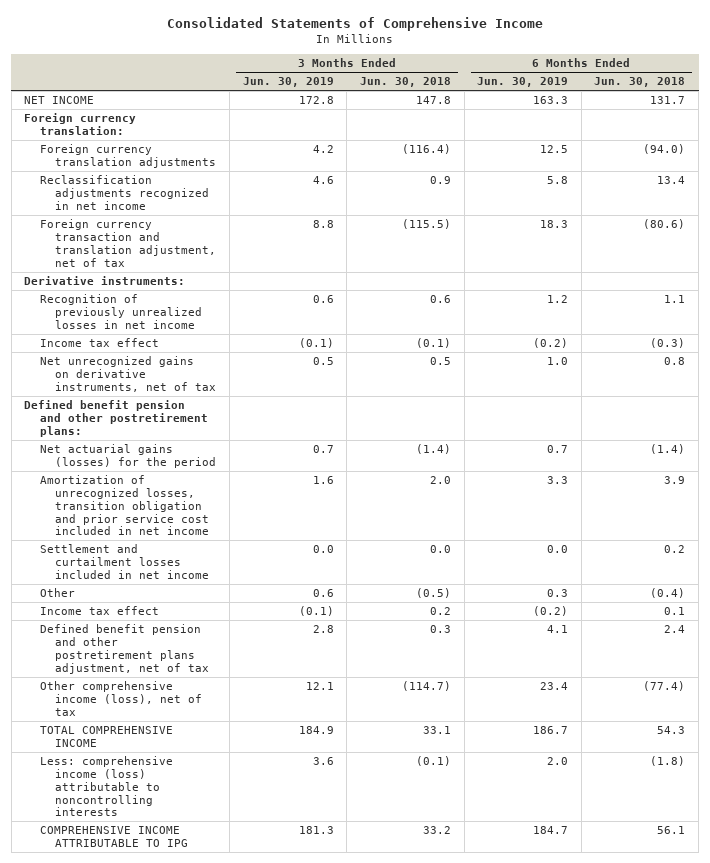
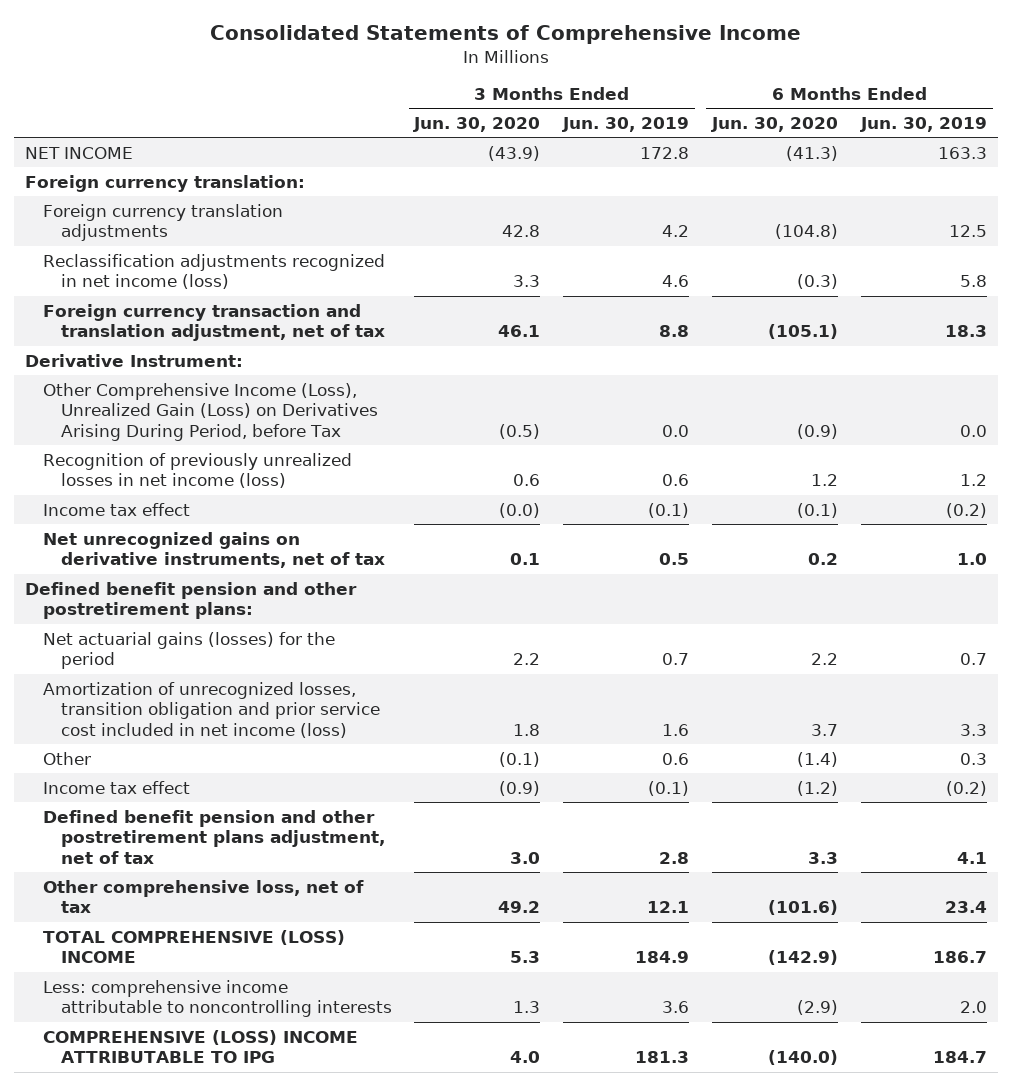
- | 3 Months Ended Jun. 30, 2019 | 3 Months Ended Jun. 30, 2018 | 6 Months Ended Jun. 30, 2019 | 6 Months Ended Jun. 30, 2018
+ | 3 Months Ended Jun. 30, 2020 | 3 Months Ended Jun. 30, 2019 | 6 Months Ended Jun. 30, 2020 | 6 Months Ended Jun. 30, 2019
- Reclassification adjustments recognized in net income | 4.6 | 0.9 | 5.8 | 13.4
+ Reclassification adjustments recognized in net income (loss) | 3.3 | 4.6 | (0.3) | 5.8
- Derivative instruments:
- Recognition of previously unrealized losses in net income | 0.6 | 0.6 | 1.2 | 1.1
+ Derivative Instrument:
+ Other Comprehensive Income (Loss), Unrealized Gain (Loss) on Derivatives Arising During Period, before Tax | (0.5) | 0.0 | (0.9) | 0.0
+ Recognition of previously unrealized losses in net income (loss) | 0.6 | 0.6 | 1.2 | 1.2
- Amortization of unrecognized losses, transition obligation and prior service cost included in net income | 1.6 | 2.0 | 3.3 | 3.9
- Settlement and curtailment losses included in net income | 0.0 | 0.0 | 0.0 | 0.2
+ Amortization of unrecognized losses, transition obligation and prior service cost included in net income (loss) | 1.8 | 1.6 | 3.7 | 3.3
- Other comprehensive income (loss), net of tax | 12.1 | (114.7) | 23.4 | (77.4)
- TOTAL COMPREHENSIVE INCOME | 184.9 | 33.1 | 186.7 | 54.3
- Less: comprehensive income (loss) attributable to noncontrolling interests | 3.6 | (0.1) | 2.0 | (1.8)
- COMPREHENSIVE INCOME ATTRIBUTABLE TO IPG | 181.3 | 33.2 | 184.7 | 56.1
+ Other comprehensive loss, net of tax | 49.2 | 12.1 | (101.6) | 23.4
+ TOTAL COMPREHENSIVE (LOSS) INCOME | 5.3 | 184.9 | (142.9) | 186.7
+ Less: comprehensive income attributable to noncontrolling interests | 1.3 | 3.6 | (2.9) | 2.0
+ COMPREHENSIVE (LOSS) INCOME ATTRIBUTABLE TO IPG | 4.0 | 181.3 | (140.0) | 184.7

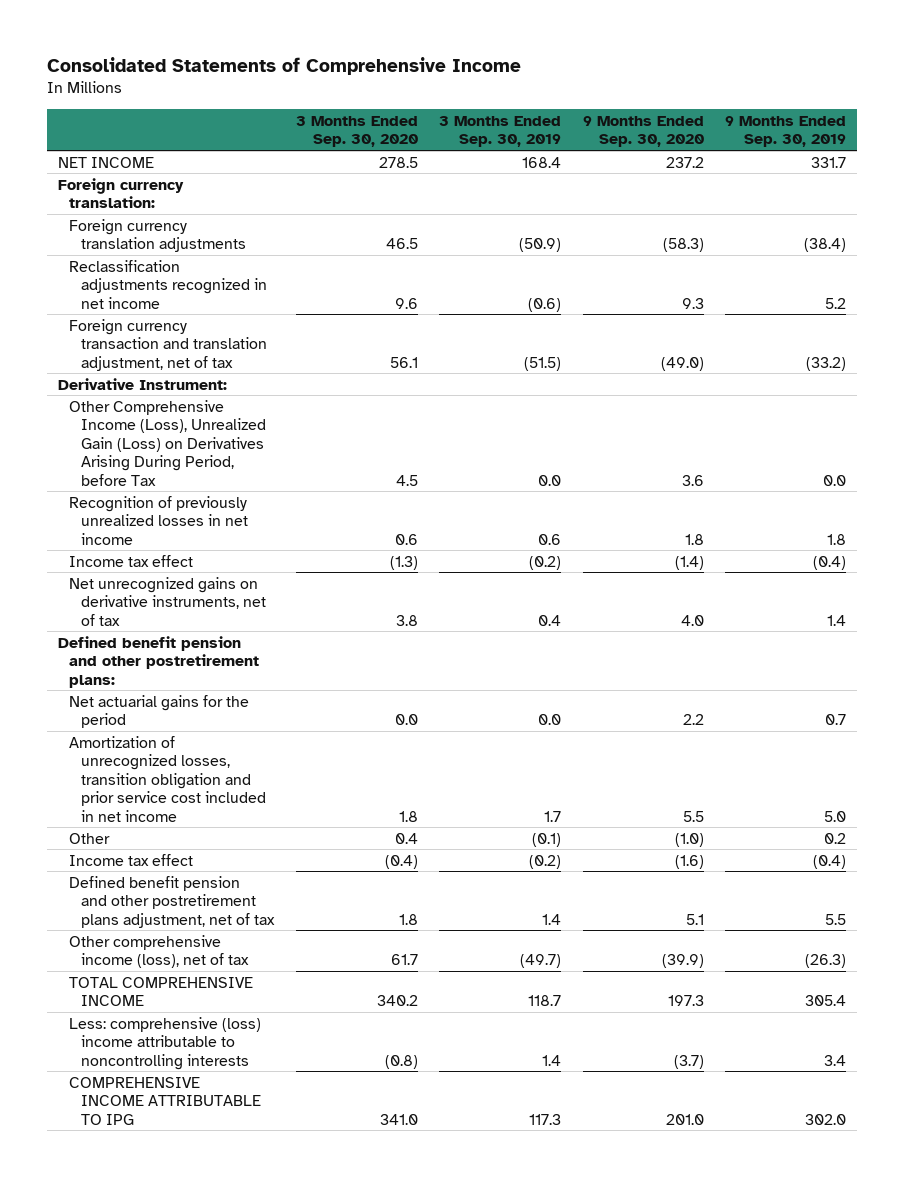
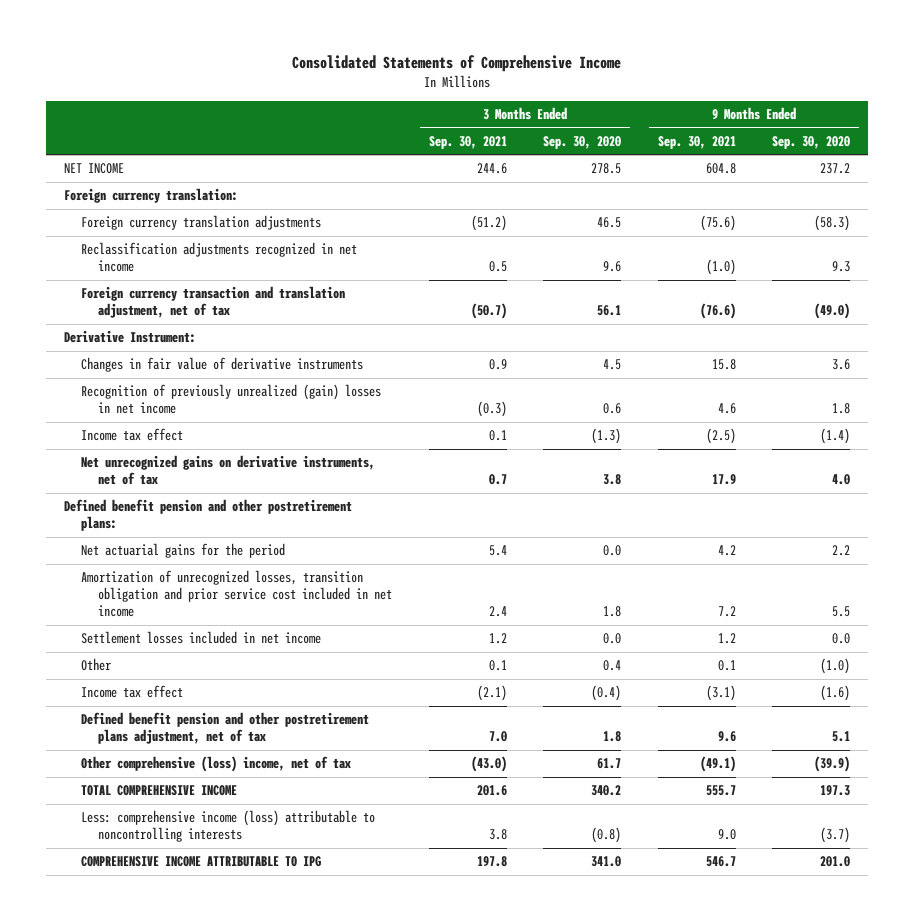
- | 3 Months Ended Sep. 30, 2020 | 3 Months Ended Sep. 30, 2019 | 9 Months Ended Sep. 30, 2020 | 9 Months Ended Sep. 30, 2019
+ | 3 Months Ended Sep. 30, 2021 | 3 Months Ended Sep. 30, 2020 | 9 Months Ended Sep. 30, 2021 | 9 Months Ended Sep. 30, 2020
- Other Comprehensive Income (Loss), Unrealized Gain (Loss) on Derivatives Arising During Period, before Tax | 4.5 | 0.0 | 3.6 | 0.0
- Recognition of previously unrealized losses in net income | 0.6 | 0.6 | 1.8 | 1.8
+ Changes in fair value of derivative instruments | 0.9 | 4.5 | 15.8 | 3.6
+ Recognition of previously unrealized (gain) losses in net income | (0.3) | 0.6 | 4.6 | 1.8
+ Settlement losses included in net income | 1.2 | 0.0 | 1.2 | 0.0
- Other comprehensive income (loss), net of tax | 61.7 | (49.7) | (39.9) | (26.3)
+ Other comprehensive (loss) income, net of tax | (43.0) | 61.7 | (49.1) | (39.9)
- Less: comprehensive (loss) income attributable to noncontrolling interests | (0.8) | 1.4 | (3.7) | 3.4
+ Less: comprehensive income (loss) attributable to noncontrolling interests | 3.8 | (0.8) | 9.0 | (3.7)

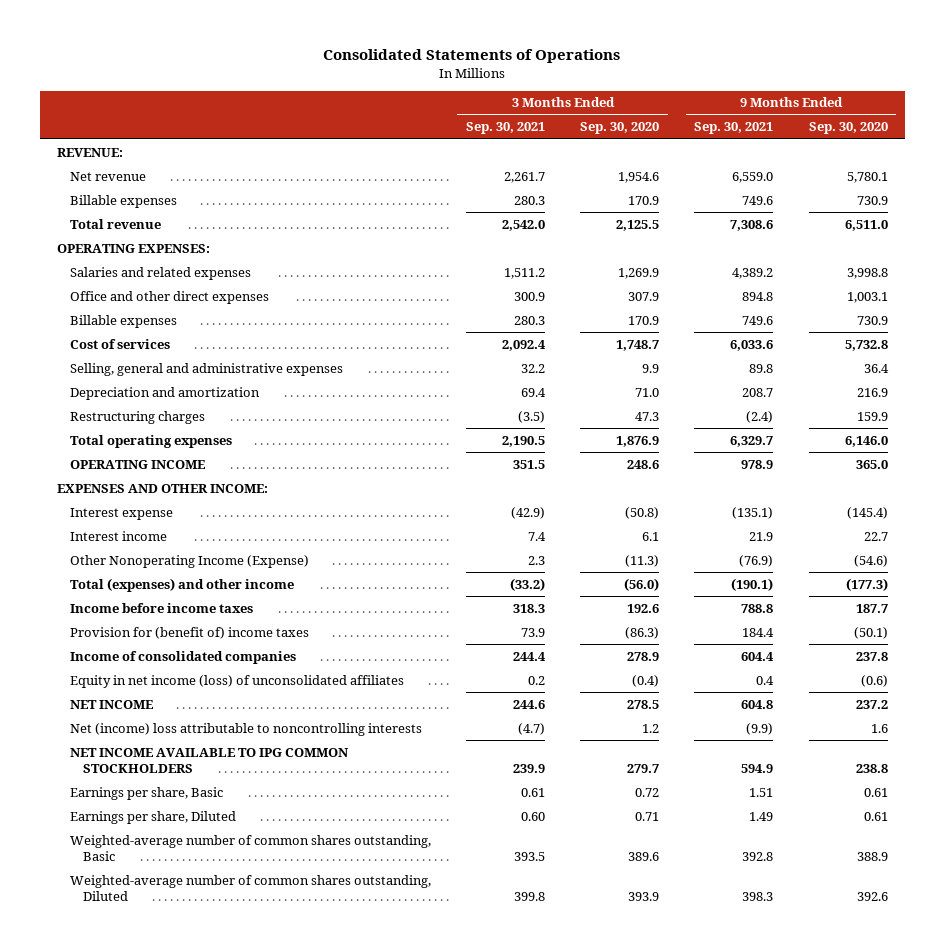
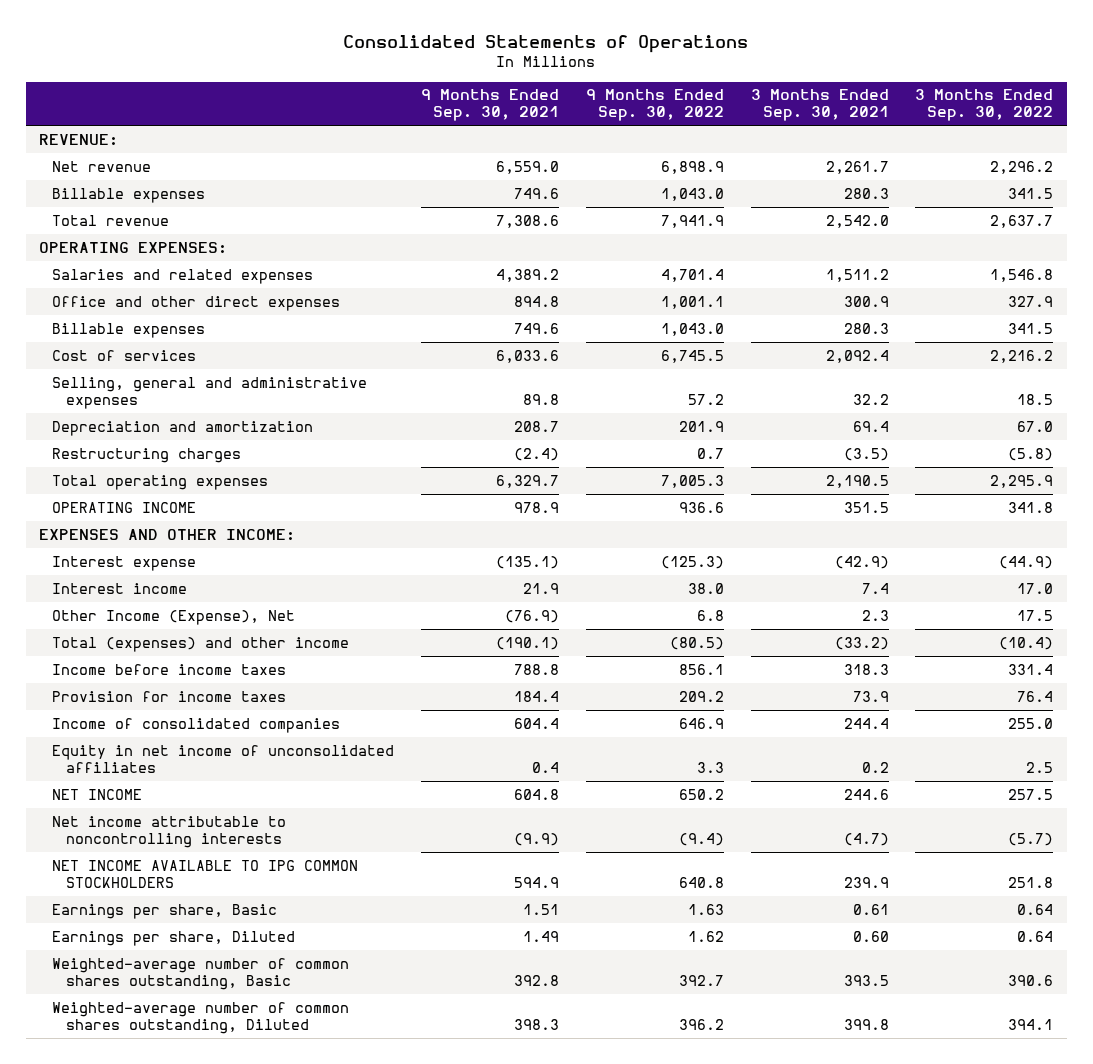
- | 3 Months Ended Sep. 30, 2021 | 3 Months Ended Sep. 30, 2020 | 9 Months Ended Sep. 30, 2021 | 9 Months Ended Sep. 30, 2020
+ | 9 Months Ended Sep. 30, 2021 | 9 Months Ended Sep. 30, 2022 | 3 Months Ended Sep. 30, 2021 | 3 Months Ended Sep. 30, 2022
- Other Nonoperating Income (Expense) | 2.3 | (11.3) | (76.9) | (54.6)
+ Other Income (Expense), Net | (76.9) | 6.8 | 2.3 | 17.5
- Provision for (benefit of) income taxes | 73.9 | (86.3) | 184.4 | (50.1)
+ Provision for income taxes | 184.4 | 209.2 | 73.9 | 76.4
- Equity in net income (loss) of unconsolidated affiliates | 0.2 | (0.4) | 0.4 | (0.6)
+ Equity in net income of unconsolidated affiliates | 0.4 | 3.3 | 0.2 | 2.5
- Net (income) loss attributable to noncontrolling interests | (4.7) | 1.2 | (9.9) | 1.6
+ Net income attributable to noncontrolling interests | (9.9) | (9.4) | (4.7) | (5.7)

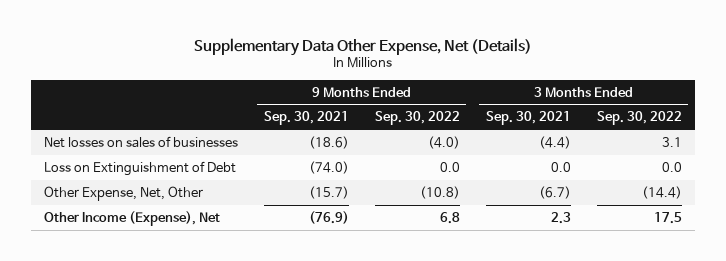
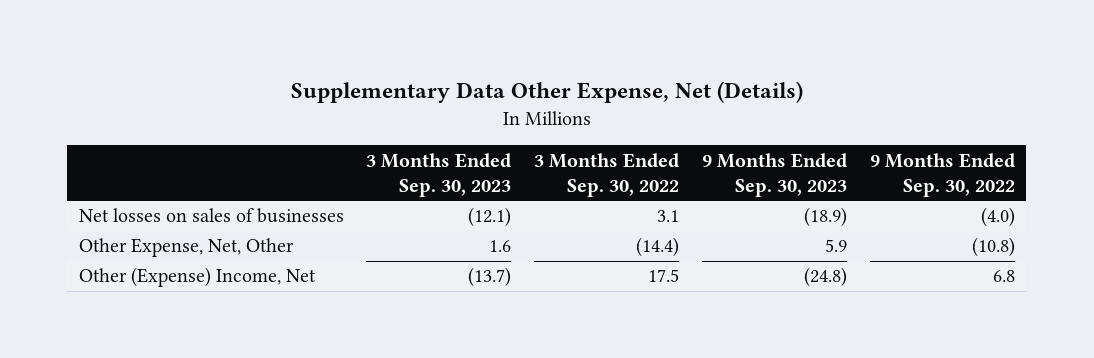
- | 9 Months Ended Sep. 30, 2021 | 9 Months Ended Sep. 30, 2022 | 3 Months Ended Sep. 30, 2021 | 3 Months Ended Sep. 30, 2022
+ | 3 Months Ended Sep. 30, 2023 | 3 Months Ended Sep. 30, 2022 | 9 Months Ended Sep. 30, 2023 | 9 Months Ended Sep. 30, 2022
- Loss on Extinguishment of Debt | (74.0) | 0.0 | 0.0 | 0.0
- Other Income (Expense), Net | (76.9) | 6.8 | 2.3 | 17.5
+ Other (Expense) Income, Net | (13.7) | 17.5 | (24.8) | 6.8

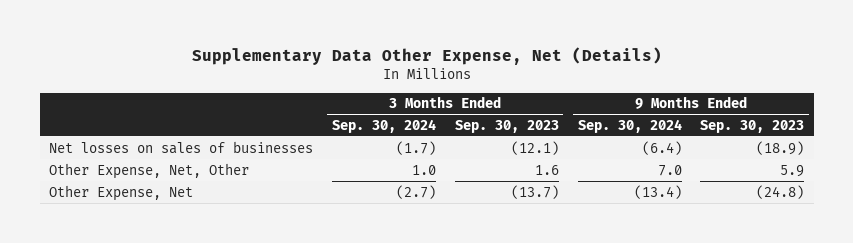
- | 3 Months Ended Sep. 30, 2023 | 3 Months Ended Sep. 30, 2022 | 9 Months Ended Sep. 30, 2023 | 9 Months Ended Sep. 30, 2022
+ | 3 Months Ended Sep. 30, 2024 | 3 Months Ended Sep. 30, 2023 | 9 Months Ended Sep. 30, 2024 | 9 Months Ended Sep. 30, 2023
- Other (Expense) Income, Net | (13.7) | 17.5 | (24.8) | 6.8
+ Other Expense, Net | (2.7) | (13.7) | (13.4) | (24.8)

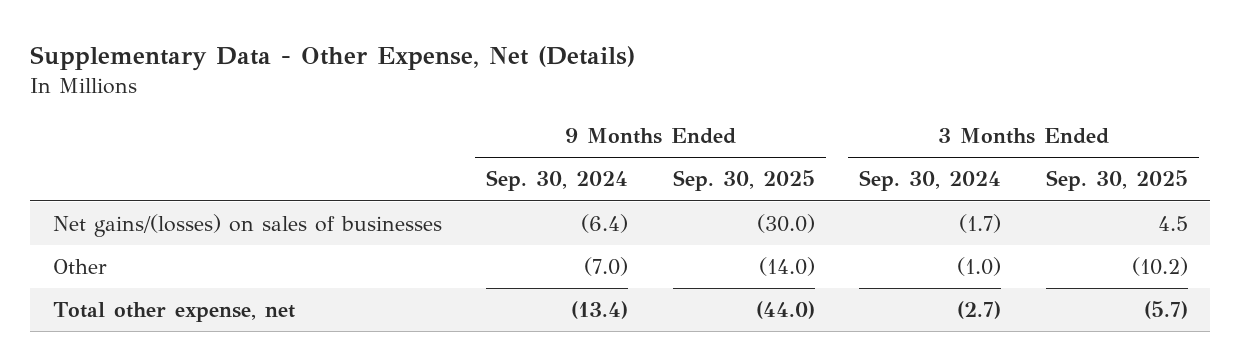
- Supplementary Data Other Expense, Net (Details)
+ Supplementary Data - Other Expense, Net (Details)
- | 3 Months Ended Sep. 30, 2024 | 3 Months Ended Sep. 30, 2023 | 9 Months Ended Sep. 30, 2024 | 9 Months Ended Sep. 30, 2023
+ | 9 Months Ended Sep. 30, 2024 | 9 Months Ended Sep. 30, 2025 | 3 Months Ended Sep. 30, 2024 | 3 Months Ended Sep. 30, 2025
- Net losses on sales of businesses | (1.7) | (12.1) | (6.4) | (18.9)
- Other Expense, Net, Other | 1.0 | 1.6 | 7.0 | 5.9
- Other Expense, Net | (2.7) | (13.7) | (13.4) | (24.8)
+ Net gains/(losses) on sales of businesses | (6.4) | (30.0) | (1.7) | 4.5
+ Other | (7.0) | (14.0) | (1.0) | (10.2)
+ Total other expense, net | (13.4) | (44.0) | (2.7) | (5.7)

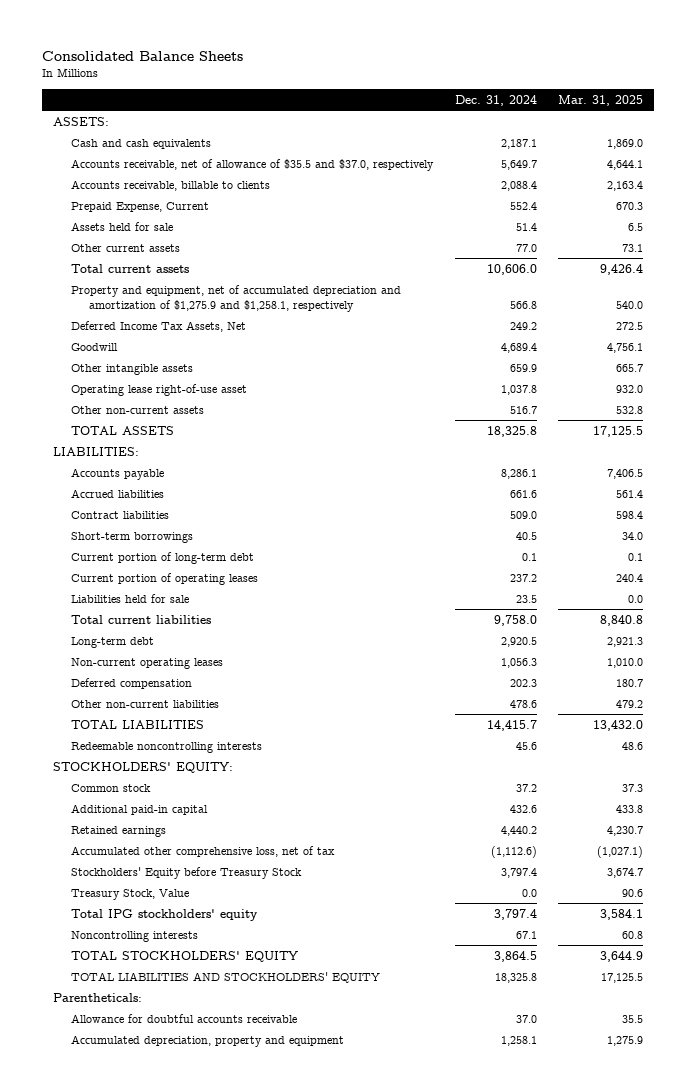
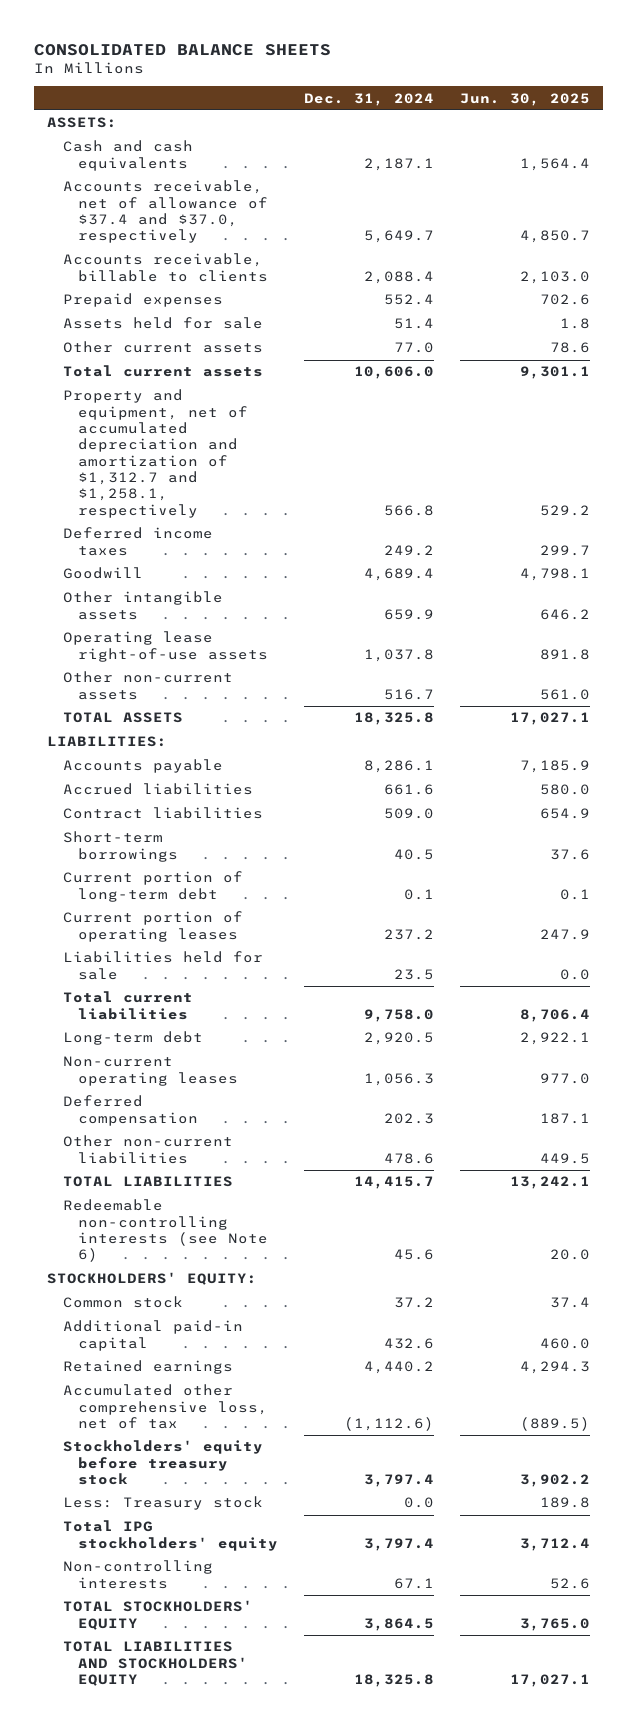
- Consolidated Balance Sheets
+ CONSOLIDATED BALANCE SHEETS
- | Dec. 31, 2024 | Mar. 31, 2025
+ | Dec. 31, 2024 | Jun. 30, 2025
- Accounts receivable, net of allowance of $35.5 and $37.0, respectively | 5,649.7 | 4,644.1
+ Accounts receivable, net of allowance of $37.4 and $37.0, respectively | 5,649.7 | 4,850.7
- Prepaid Expense, Current | 552.4 | 670.3
+ Prepaid expenses | 552.4 | 702.6
- Property and equipment, net of accumulated depreciation and amortization of $1,275.9 and $1,258.1, respectively | 566.8 | 540.0
- Deferred Income Tax Assets, Net | 249.2 | 272.5
+ Property and equipment, net of accumulated depreciation and amortization of $1,312.7 and $1,258.1, respectively | 566.8 | 529.2
+ Deferred income taxes | 249.2 | 299.7
- Operating lease right-of-use asset | 1,037.8 | 932.0
+ Operating lease right-of-use assets | 1,037.8 | 891.8
- Redeemable noncontrolling interests | 45.6 | 48.6
+ Redeemable non-controlling interests (see Note 6) | 45.6 | 20.0
- Stockholders' Equity before Treasury Stock | 3,797.4 | 3,674.7
- Treasury Stock, Value | 0.0 | 90.6
+ Stockholders' equity before treasury stock | 3,797.4 | 3,902.2
+ Less: Treasury stock | 0.0 | 189.8
- Noncontrolling interests | 67.1 | 60.8
+ Non-controlling interests | 67.1 | 52.6
- Parentheticals:
- Allowance for doubtful accounts receivable | 37.0 | 35.5
- Accumulated depreciation, property and equipment | 1,258.1 | 1,275.9

